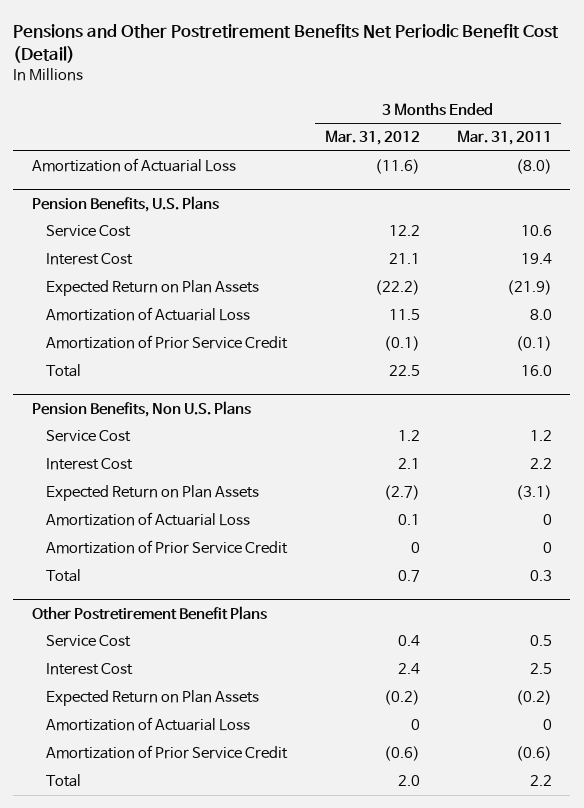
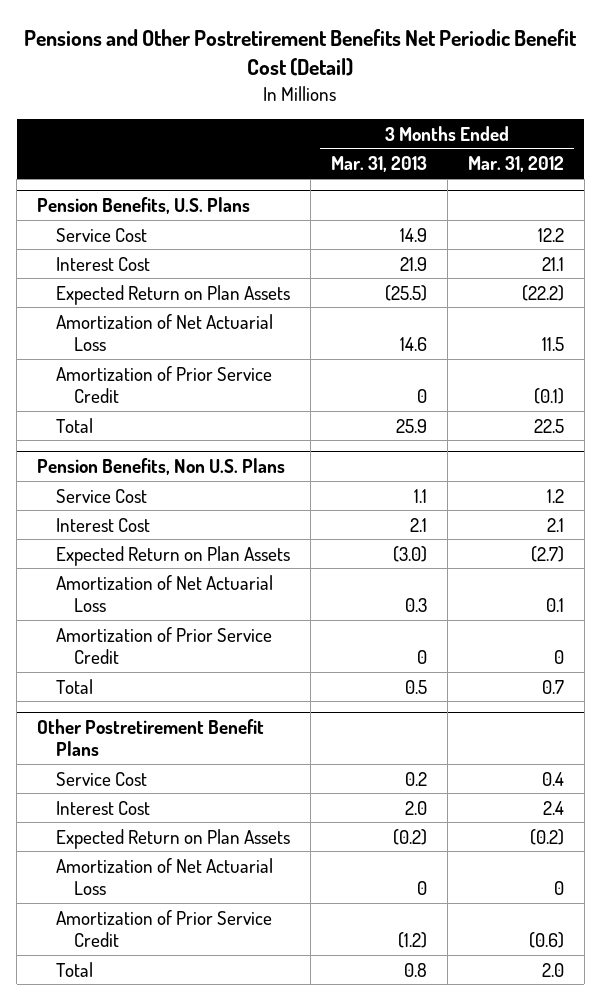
- | 3 Months Ended Mar. 31, 2012 | 3 Months Ended Mar. 31, 2011
+ | 3 Months Ended Mar. 31, 2013 | 3 Months Ended Mar. 31, 2012
- Amortization of Actuarial Loss | (11.6) | (8.0)
@ Pension Benefits, U.S. Plans
- Amortization of Actuarial Loss | 11.5 | 8.0
+ Amortization of Net Actuarial Loss | 14.6 | 11.5
@ Pension Benefits, Non U.S. Plans
- Amortization of Actuarial Loss | 0.1 | 0
+ Amortization of Net Actuarial Loss | 0.3 | 0.1
@ Other Postretirement Benefit Plans
- Amortization of Actuarial Loss | 0 | 0
+ Amortization of Net Actuarial Loss | 0 | 0

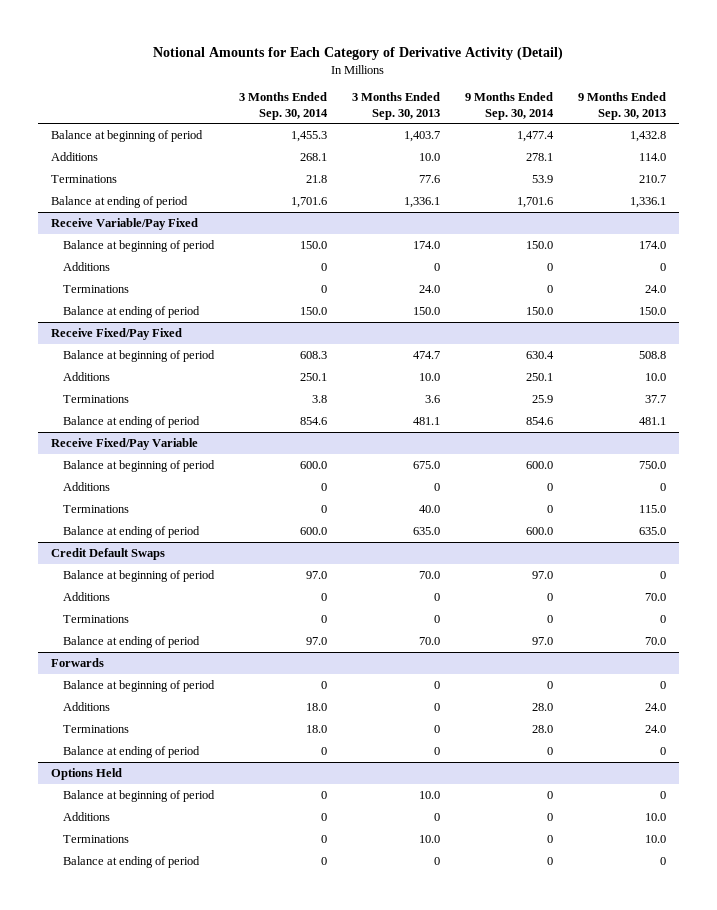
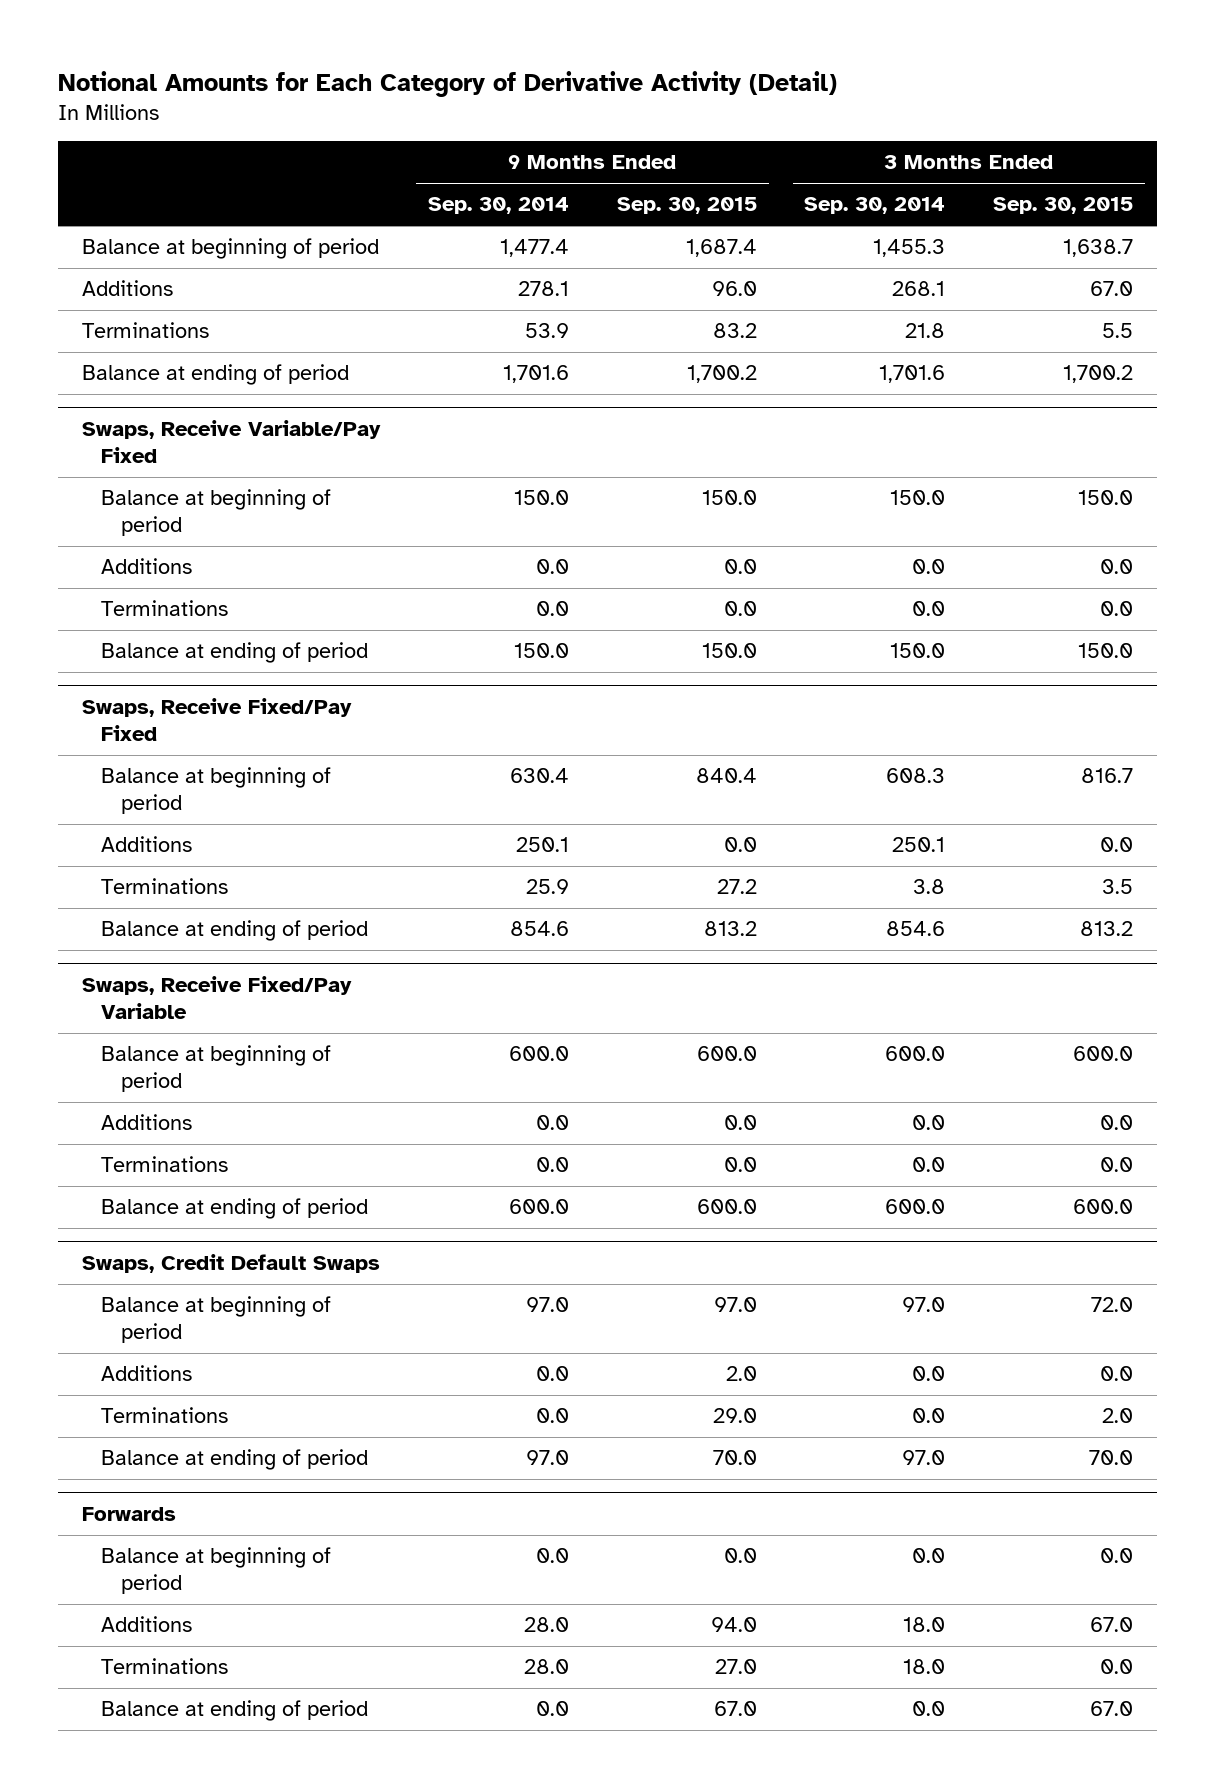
- | 3 Months Ended Sep. 30, 2014 | 3 Months Ended Sep. 30, 2013 | 9 Months Ended Sep. 30, 2014 | 9 Months Ended Sep. 30, 2013
+ | 9 Months Ended Sep. 30, 2014 | 9 Months Ended Sep. 30, 2015 | 3 Months Ended Sep. 30, 2014 | 3 Months Ended Sep. 30, 2015
- Receive Variable/Pay Fixed
+ Swaps, Receive Variable/Pay Fixed
- Additions | 0 | 0 | 0 | 0
- Terminations | 0 | 24.0 | 0 | 24.0
+ Additions | 0.0 | 0.0 | 0.0 | 0.0
+ Terminations | 0.0 | 0.0 | 0.0 | 0.0
- Receive Fixed/Pay Fixed
+ Swaps, Receive Fixed/Pay Fixed
- Receive Fixed/Pay Variable
+ Swaps, Receive Fixed/Pay Variable
- Additions | 0 | 0 | 0 | 0
- Terminations | 0 | 40.0 | 0 | 115.0
+ Additions | 0.0 | 0.0 | 0.0 | 0.0
+ Terminations | 0.0 | 0.0 | 0.0 | 0.0
- Credit Default Swaps
+ Swaps, Credit Default Swaps
- Additions | 0 | 0 | 0 | 70.0
- Terminations | 0 | 0 | 0 | 0
+ Additions | 0.0 | 2.0 | 0.0 | 0.0
+ Terminations | 0.0 | 29.0 | 0.0 | 2.0
@ Forwards
- Balance at beginning of period | 0 | 0 | 0 | 0
+ Balance at beginning of period | 0.0 | 0.0 | 0.0 | 0.0
- Balance at ending of period | 0 | 0 | 0 | 0
- Options Held
- Balance at beginning of period | 0 | 10.0 | 0 | 0
- Additions | 0 | 0 | 0 | 10.0
- Terminations | 0 | 10.0 | 0 | 10.0
- Balance at ending of period | 0 | 0 | 0 | 0
@ Forwards
+ Balance at ending of period | 0.0 | 67.0 | 0.0 | 67.0

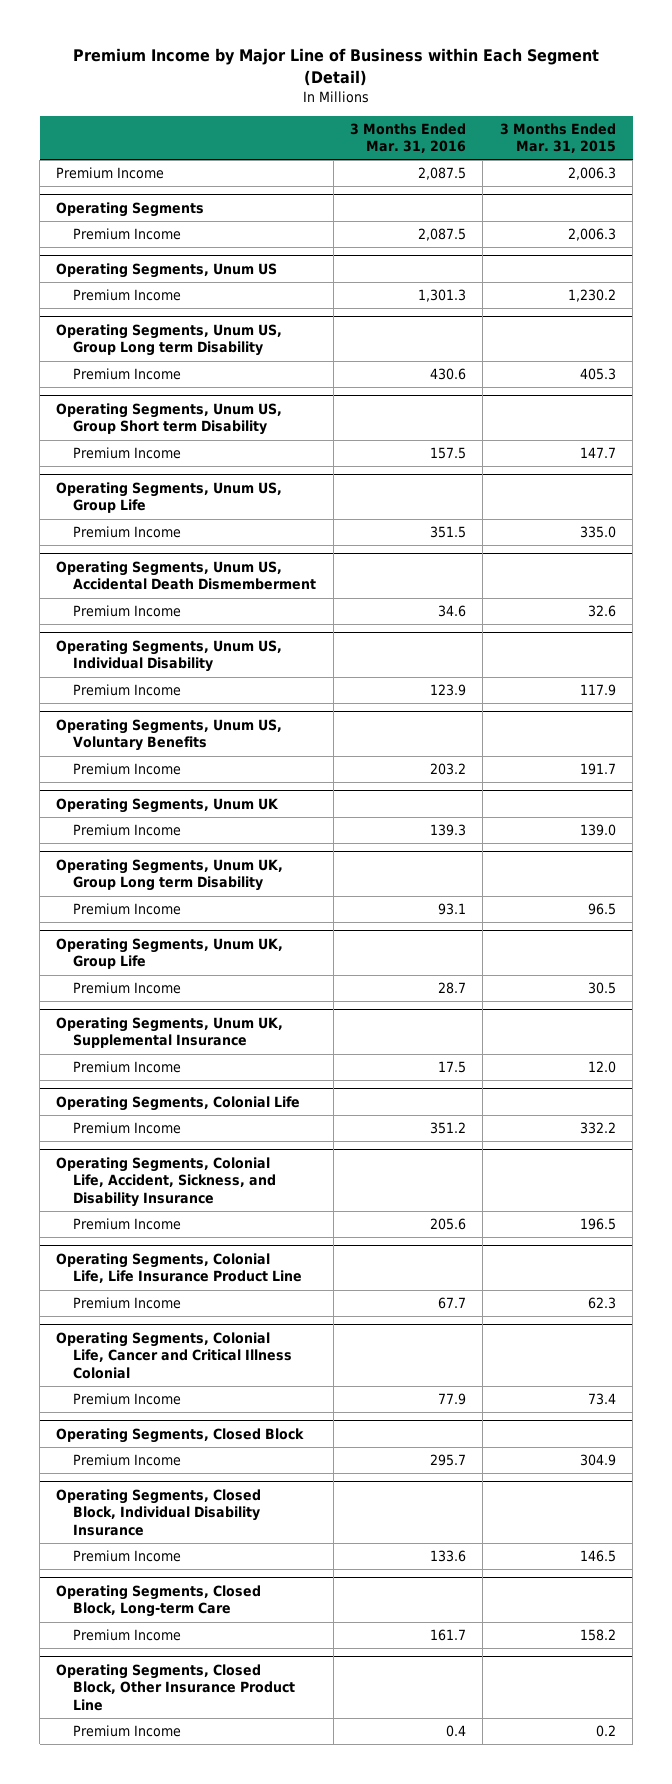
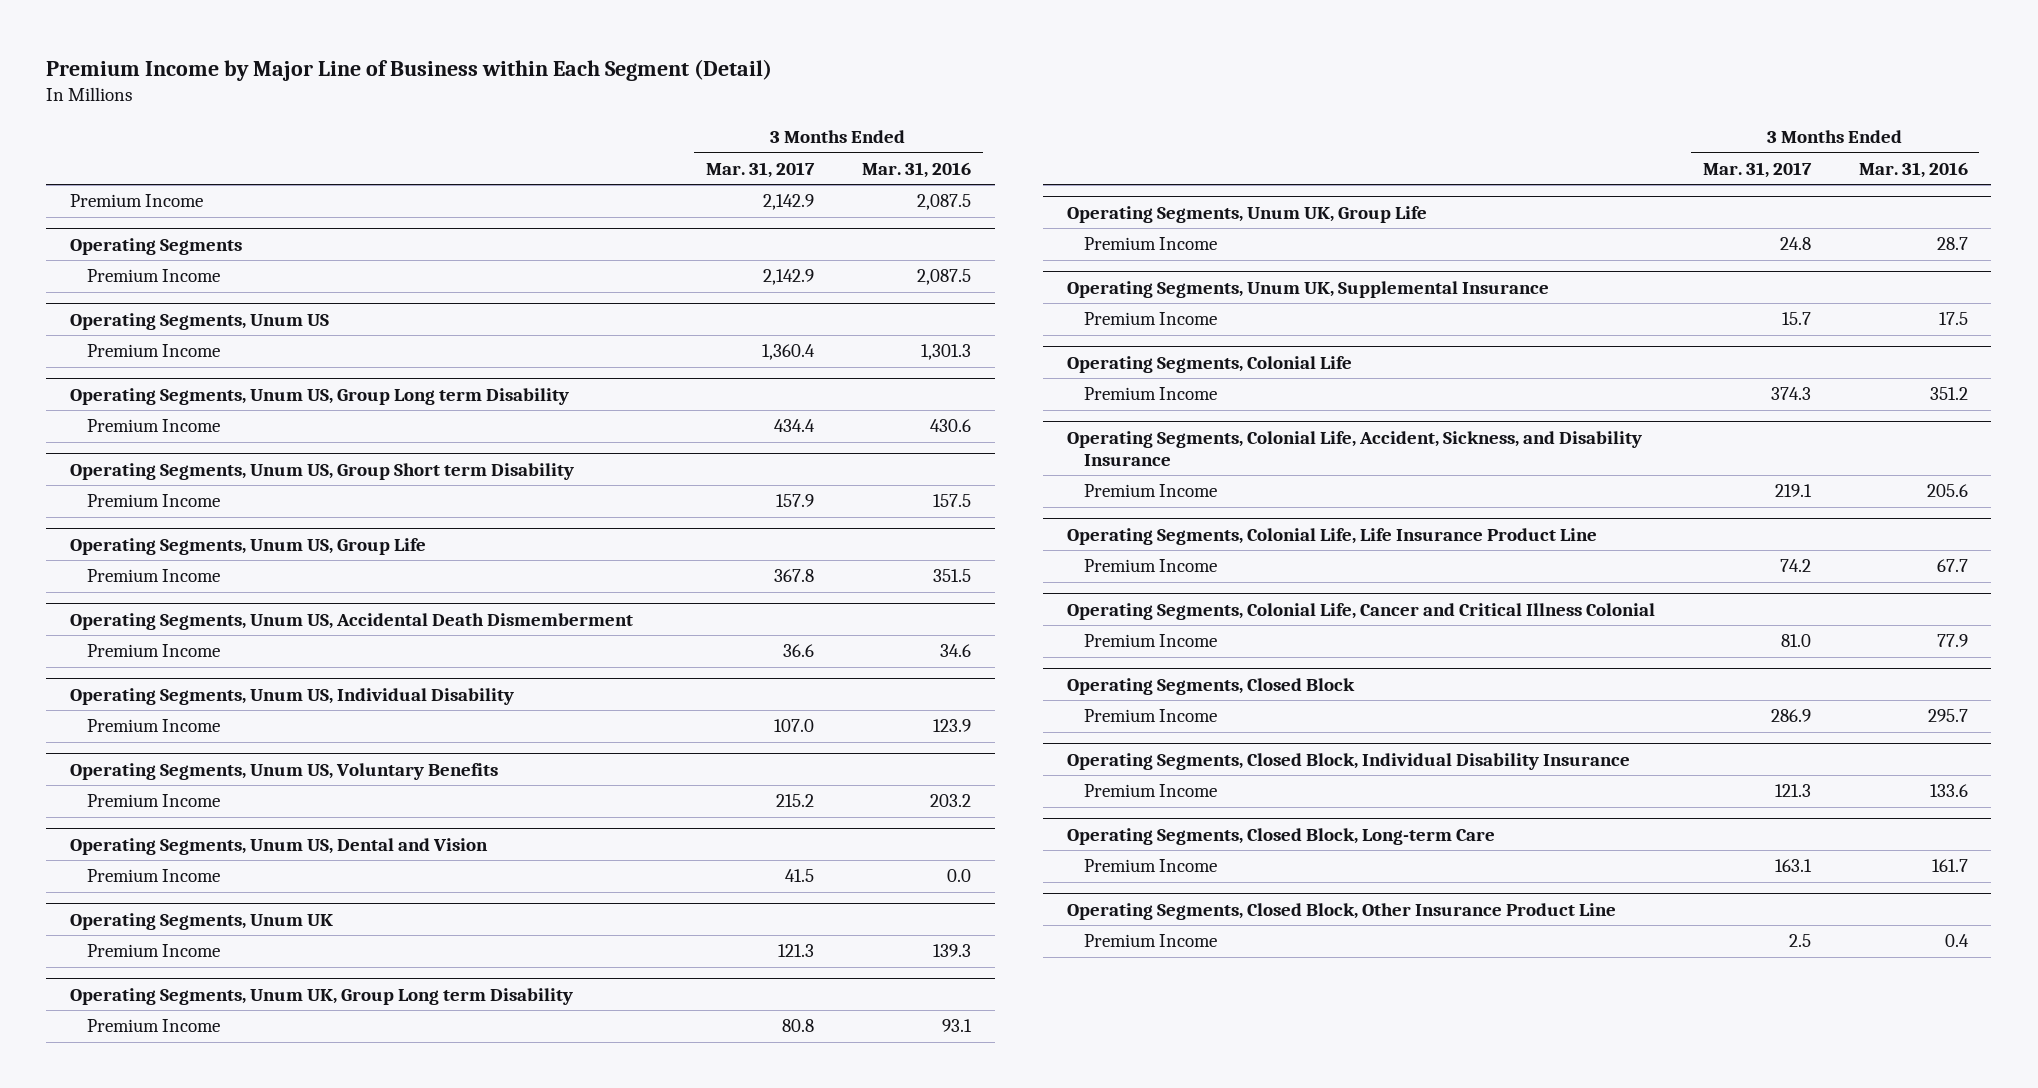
- | 3 Months Ended Mar. 31, 2016 | 3 Months Ended Mar. 31, 2015
+ | 3 Months Ended Mar. 31, 2017 | 3 Months Ended Mar. 31, 2016
+ Operating Segments, Unum US, Dental and Vision
+ Premium Income | 41.5 | 0.0

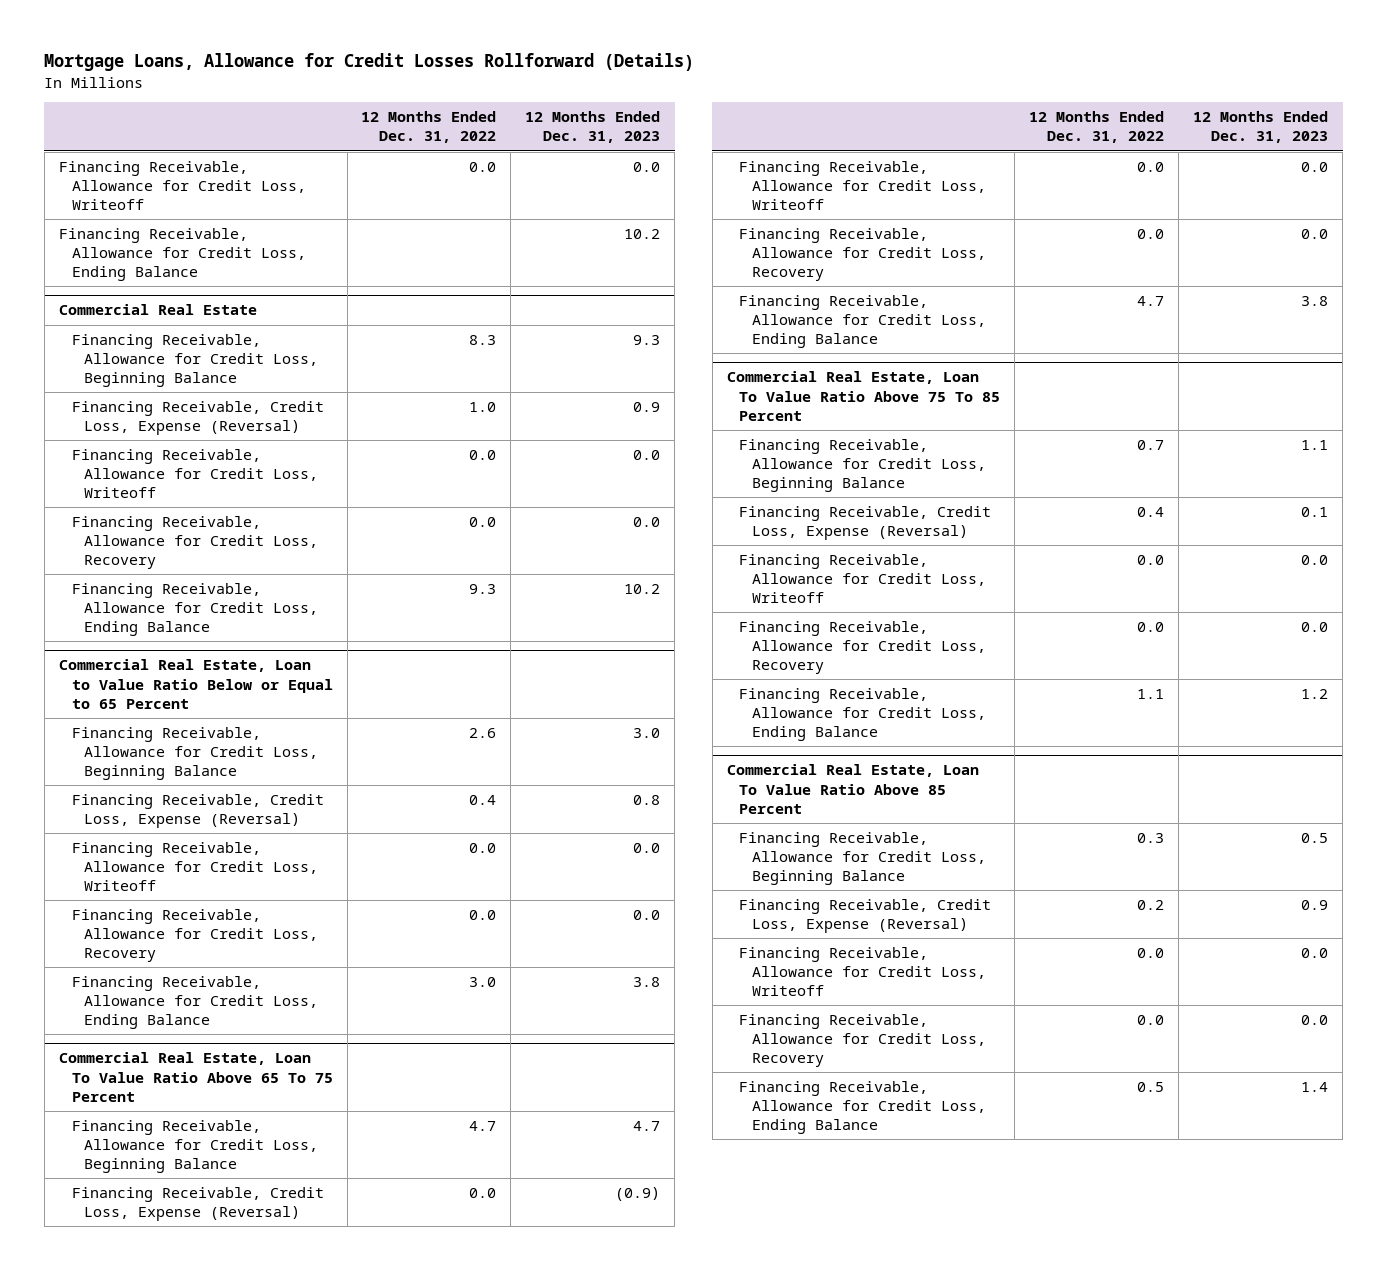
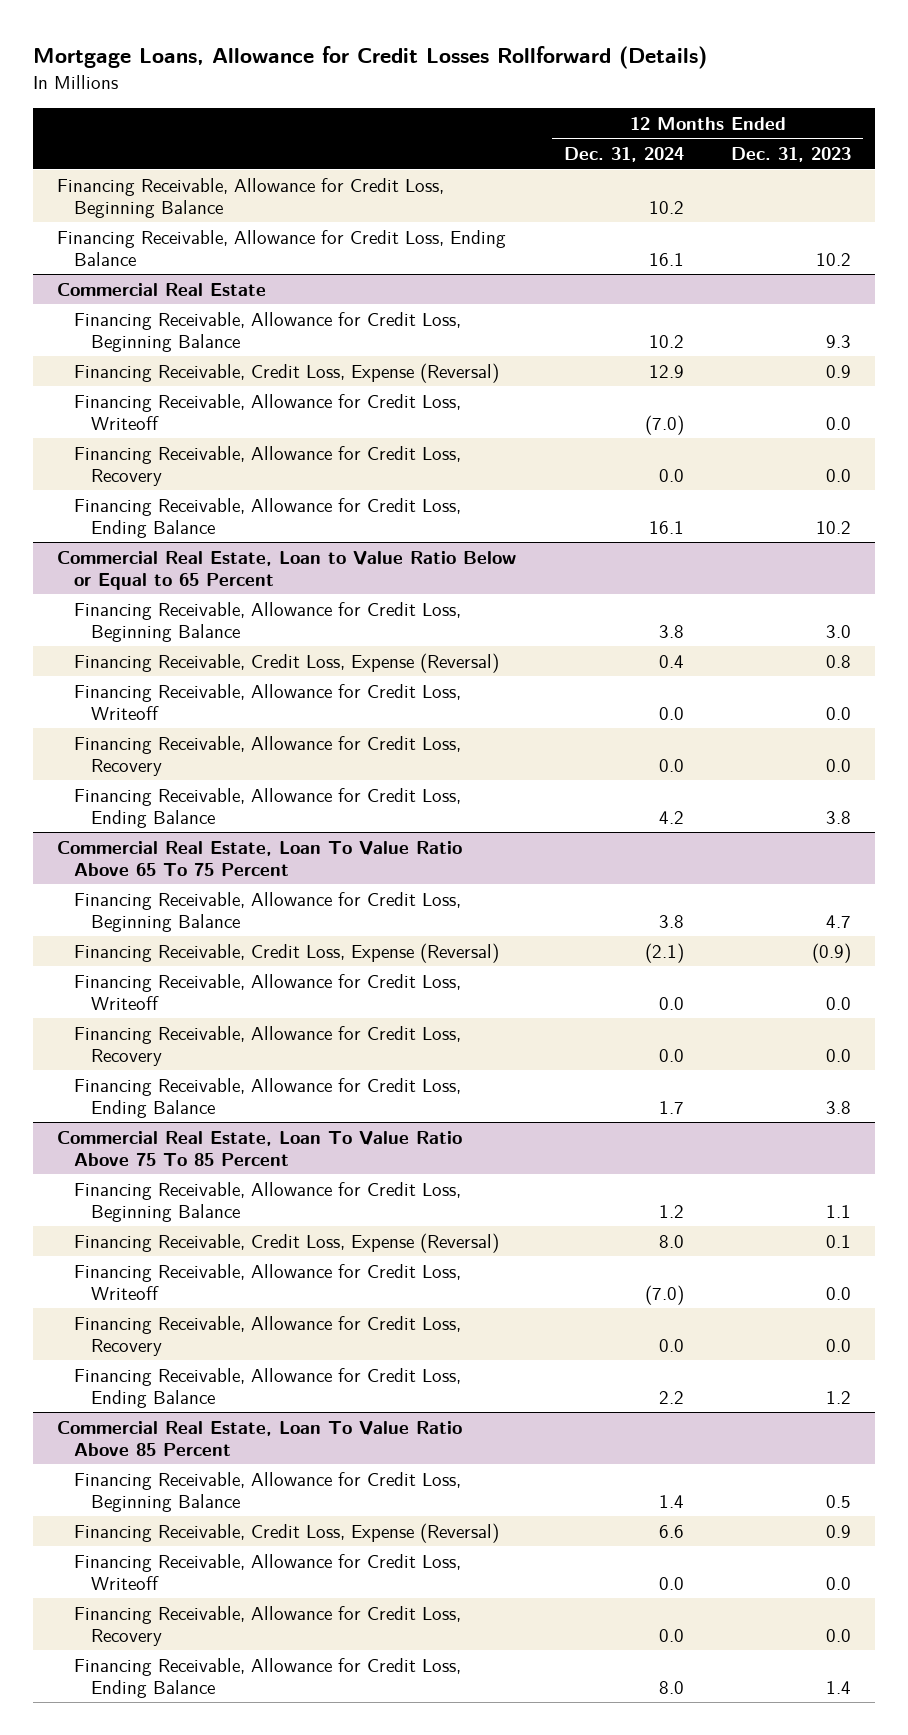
- | 12 Months Ended Dec. 31, 2022 | 12 Months Ended Dec. 31, 2023
+ | 12 Months Ended Dec. 31, 2024 | 12 Months Ended Dec. 31, 2023
- Financing Receivable, Allowance for Credit Loss, Writeoff | 0.0 | 0.0
+ Financing Receivable, Allowance for Credit Loss, Beginning Balance | 10.2 |

